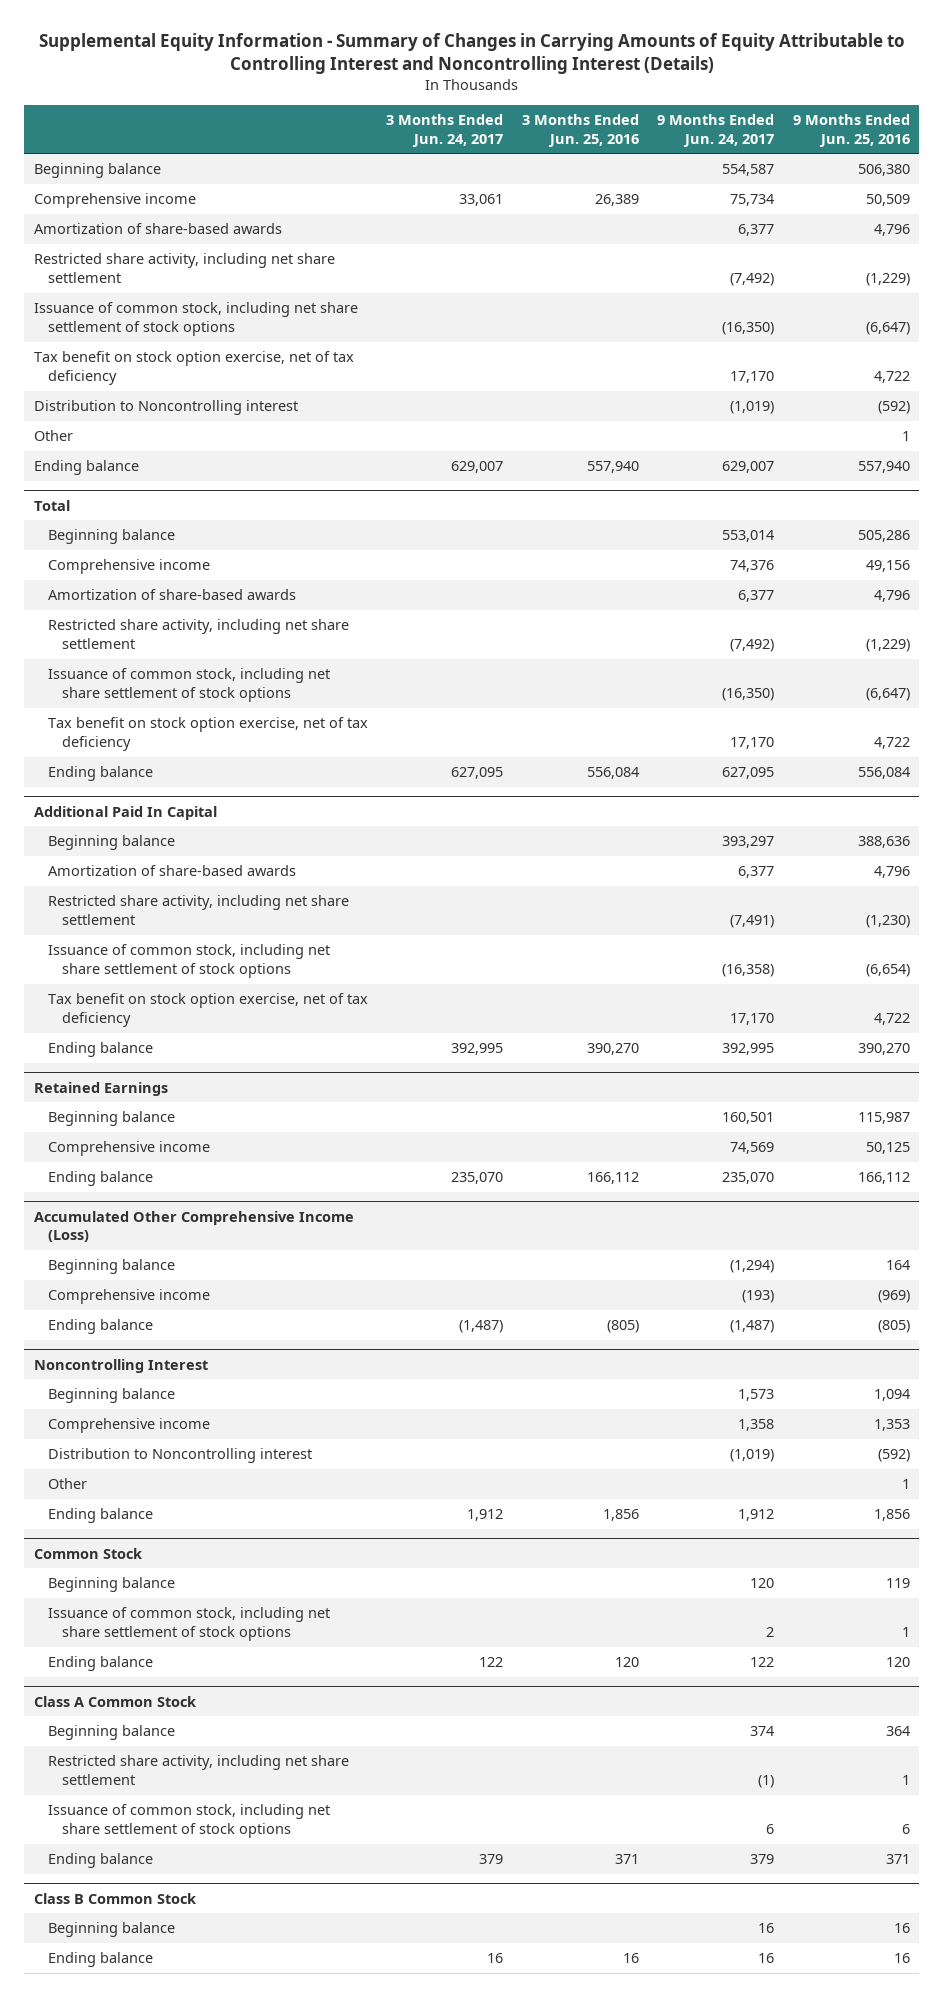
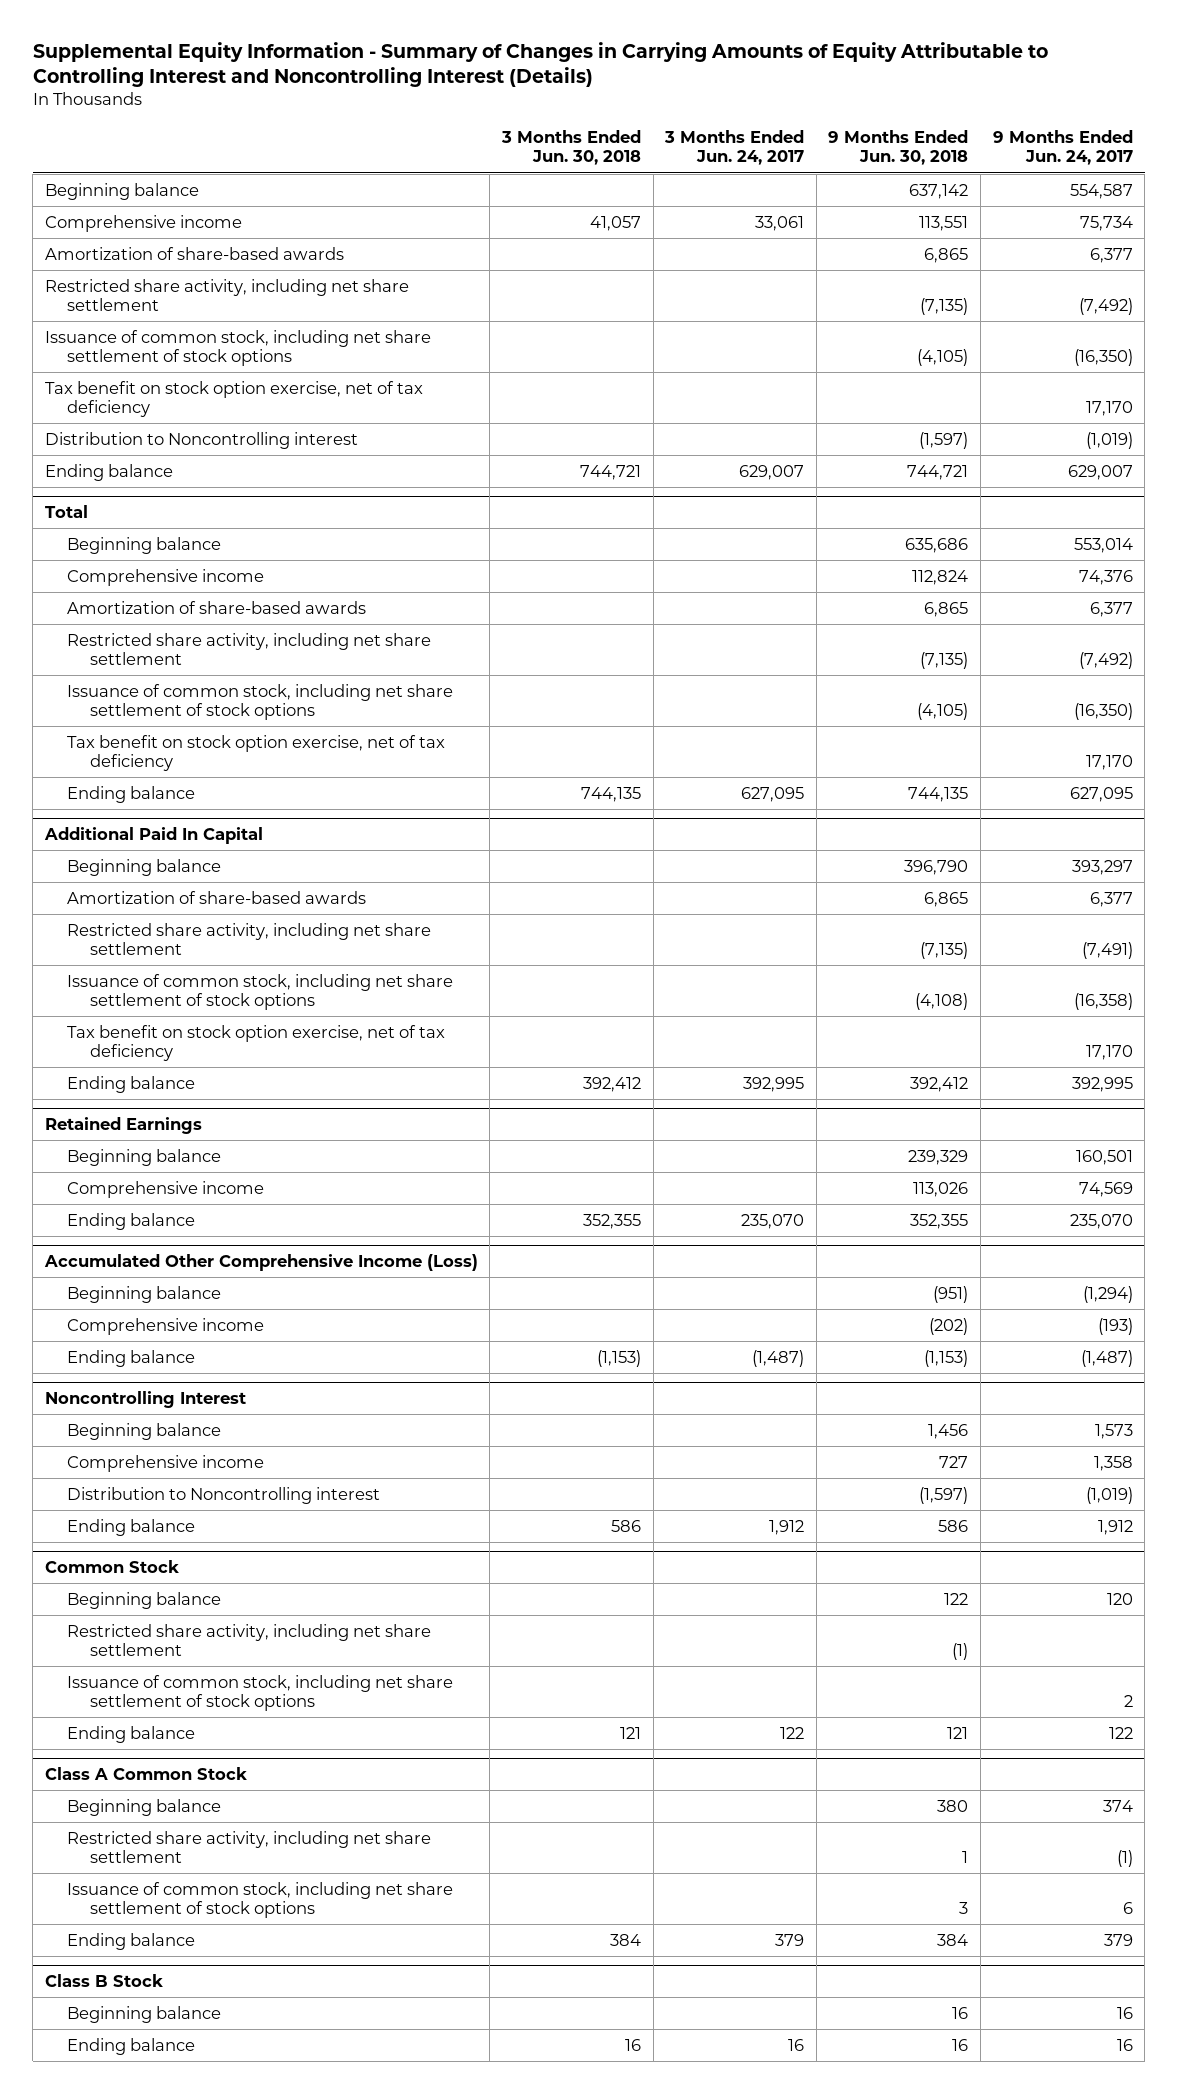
- | 3 Months Ended Jun. 24, 2017 | 3 Months Ended Jun. 25, 2016 | 9 Months Ended Jun. 24, 2017 | 9 Months Ended Jun. 25, 2016
+ | 3 Months Ended Jun. 30, 2018 | 3 Months Ended Jun. 24, 2017 | 9 Months Ended Jun. 30, 2018 | 9 Months Ended Jun. 24, 2017
- Other | | | | 1
@ Noncontrolling Interest
- Other | | | | 1
@ Common Stock
+ Restricted share activity, including net share settlement | | | (1) |
- Class B Common Stock
+ Class B Stock

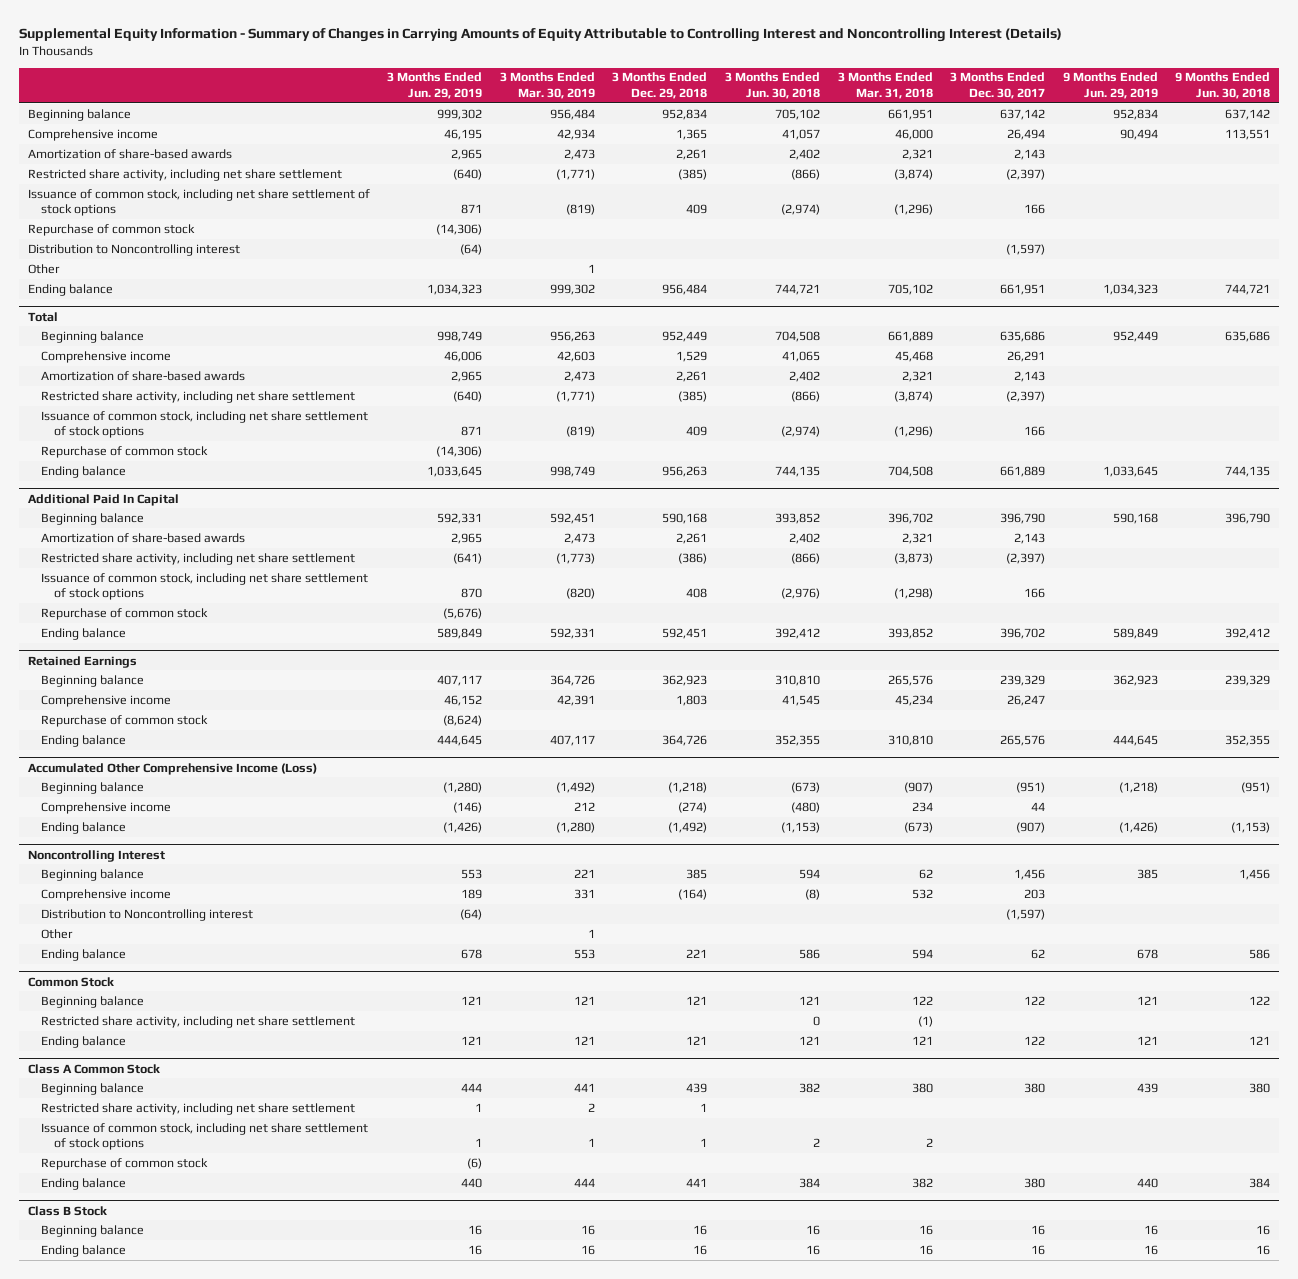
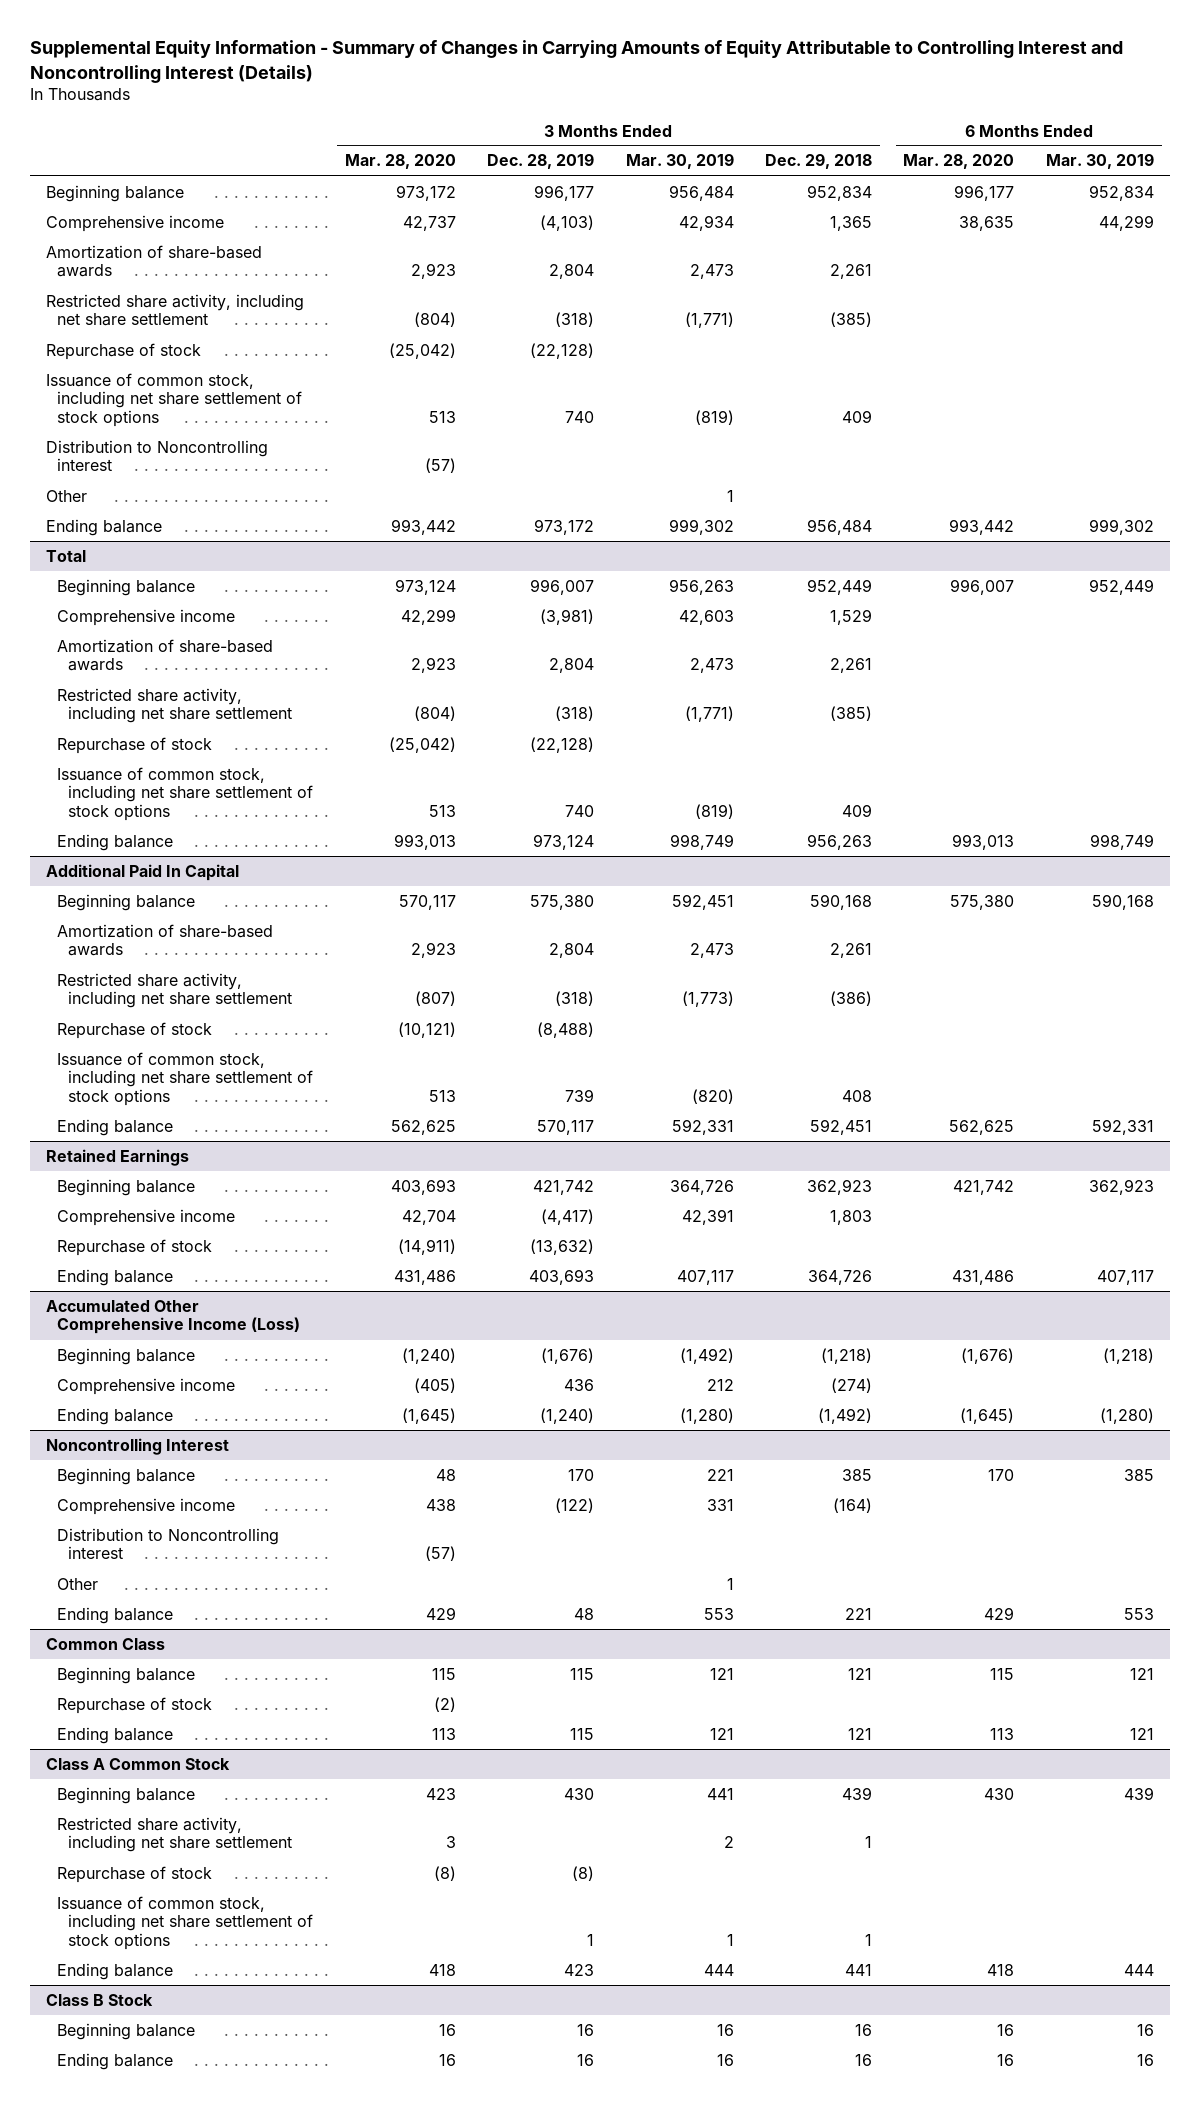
- | 3 Months Ended Jun. 29, 2019 | 3 Months Ended Mar. 30, 2019 | 3 Months Ended Dec. 29, 2018 | 3 Months Ended Jun. 30, 2018 | 3 Months Ended Mar. 31, 2018 | 3 Months Ended Dec. 30, 2017 | 9 Months Ended Jun. 29, 2019 | 9 Months Ended Jun. 30, 2018
+ | 3 Months Ended Mar. 28, 2020 | 3 Months Ended Dec. 28, 2019 | 3 Months Ended Mar. 30, 2019 | 3 Months Ended Dec. 29, 2018 | 6 Months Ended Mar. 28, 2020 | 6 Months Ended Mar. 30, 2019
+ Repurchase of stock | (25,042) | (22,128) | | | |
- Repurchase of common stock | (14,306) | | | | | | |
@ Total
+ Repurchase of stock | (25,042) | (22,128) | | | |
- Repurchase of common stock | (14,306) | | | | | | |
@ Additional Paid In Capital
+ Repurchase of stock | (10,121) | (8,488) | | | |
- Repurchase of common stock | (5,676) | | | | | | |
@ Retained Earnings
- Repurchase of common stock | (8,624) | | | | | | |
+ Repurchase of stock | (14,911) | (13,632) | | | |
- Common Stock
+ Common Class
- Restricted share activity, including net share settlement | | | | 0 | (1) | | |
+ Repurchase of stock | (2) | | | | |
@ Class A Common Stock
+ Repurchase of stock | (8) | (8) | | | |
- Repurchase of common stock | (6) | | | | | | |

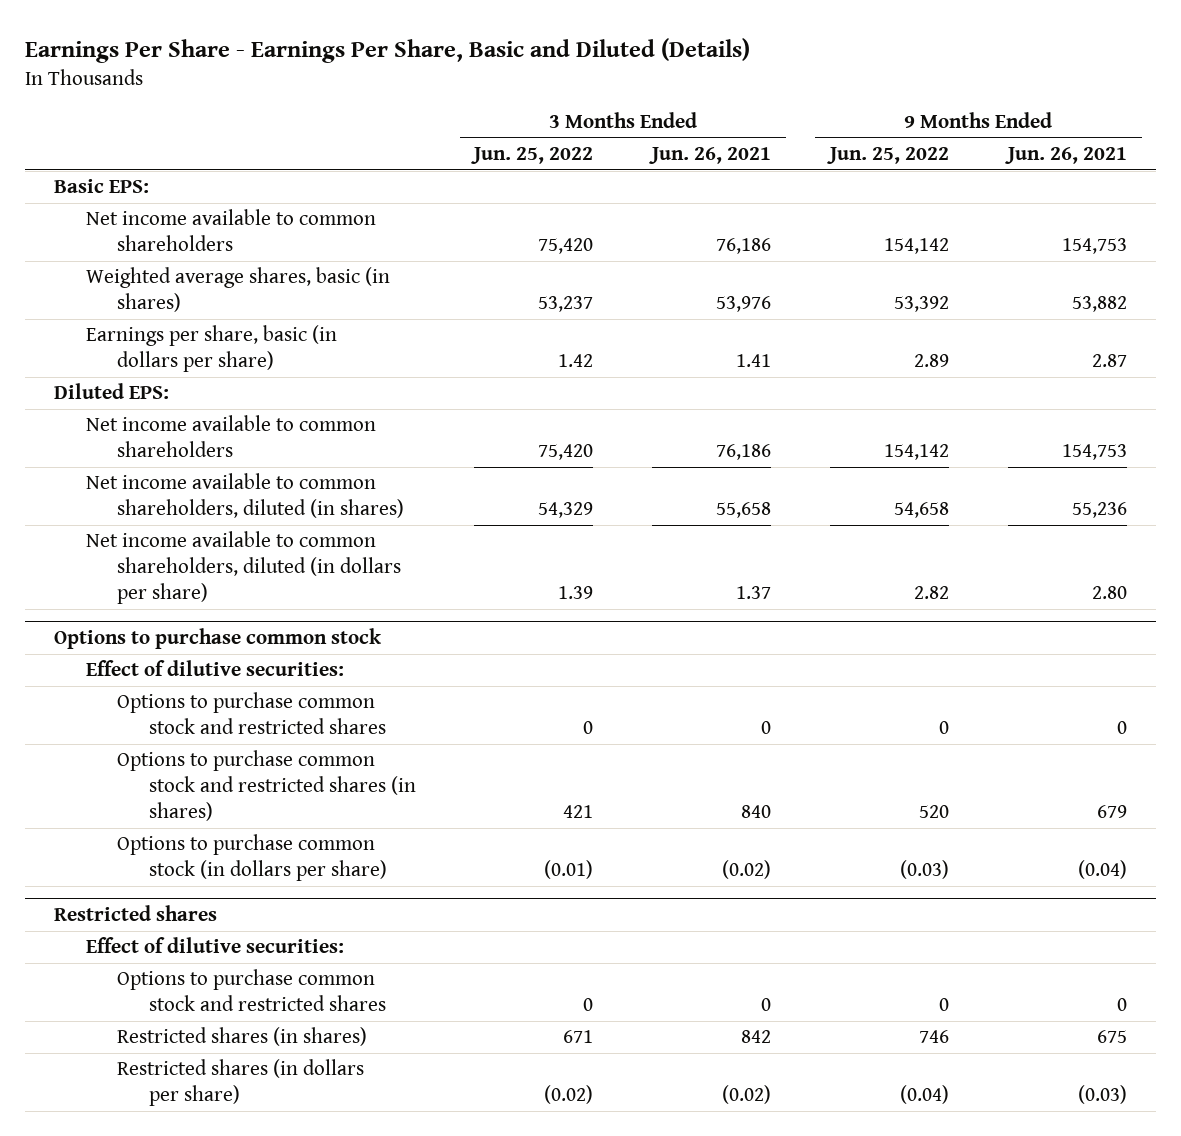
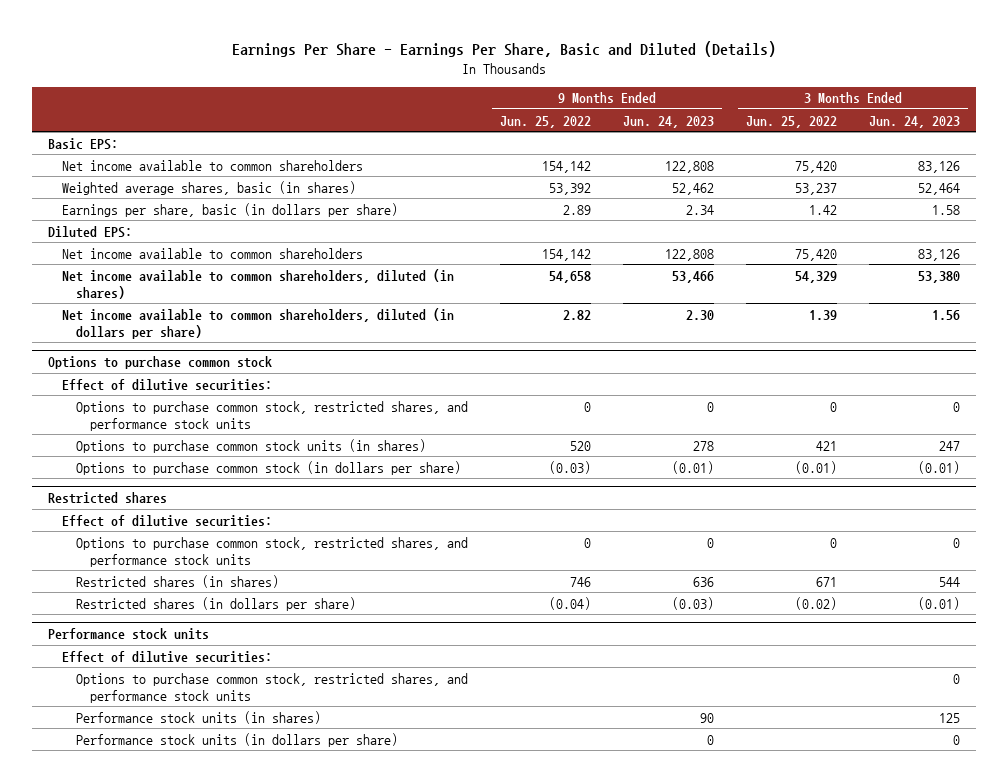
- | 3 Months Ended Jun. 25, 2022 | 3 Months Ended Jun. 26, 2021 | 9 Months Ended Jun. 25, 2022 | 9 Months Ended Jun. 26, 2021
+ | 9 Months Ended Jun. 25, 2022 | 9 Months Ended Jun. 24, 2023 | 3 Months Ended Jun. 25, 2022 | 3 Months Ended Jun. 24, 2023
@ Options to purchase common stock
- Options to purchase common stock and restricted shares | 0 | 0 | 0 | 0
- Options to purchase common stock and restricted shares (in shares) | 421 | 840 | 520 | 679
+ Options to purchase common stock, restricted shares, and performance stock units | 0 | 0 | 0 | 0
+ Options to purchase common stock units (in shares) | 520 | 278 | 421 | 247
@ Restricted shares
- Options to purchase common stock and restricted shares | 0 | 0 | 0 | 0
+ Options to purchase common stock, restricted shares, and performance stock units | 0 | 0 | 0 | 0
+ Performance stock units
+ Effect of dilutive securities:
+ Options to purchase common stock, restricted shares, and performance stock units | | | | 0
+ Performance stock units (in shares) | | 90 | | 125
+ Performance stock units (in dollars per share) | | 0 | | 0

